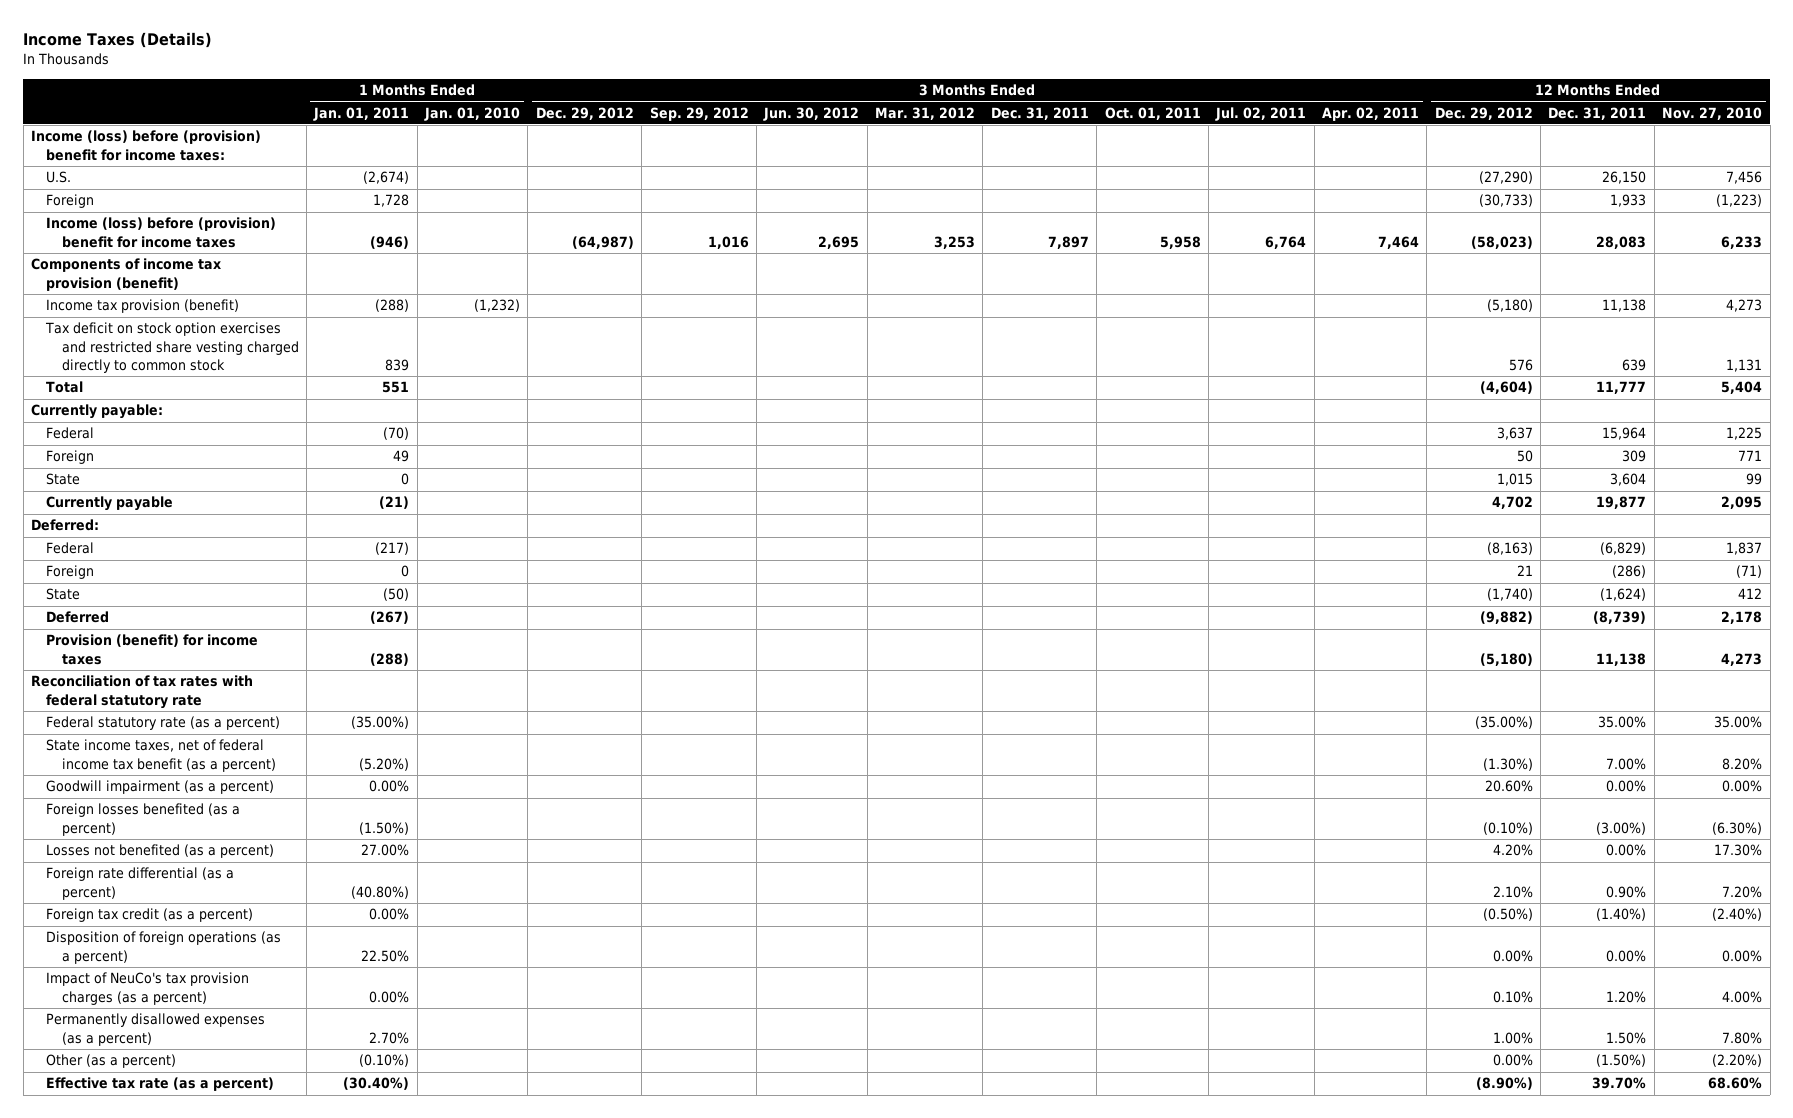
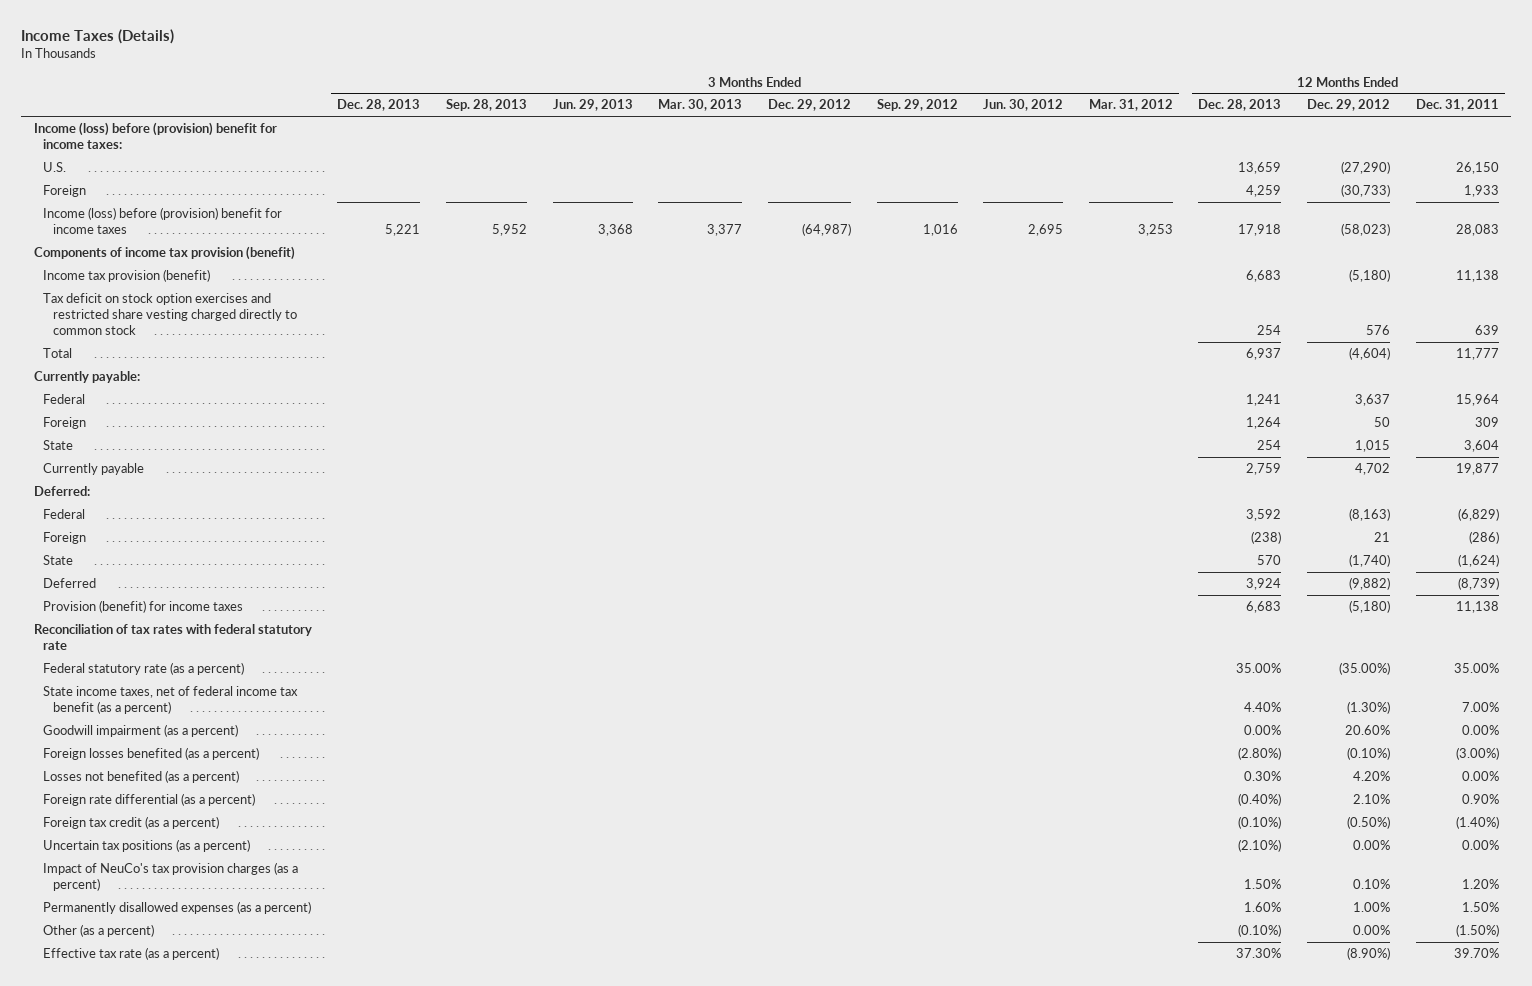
- | 1 Months Ended Jan. 01, 2011 | 1 Months Ended Jan. 01, 2010 | 3 Months Ended Dec. 29, 2012 | 3 Months Ended Sep. 29, 2012 | 3 Months Ended Jun. 30, 2012 | 3 Months Ended Mar. 31, 2012 | 3 Months Ended Dec. 31, 2011 | 3 Months Ended Oct. 01, 2011 | 3 Months Ended Jul. 02, 2011 | 3 Months Ended Apr. 02, 2011 | 12 Months Ended Dec. 29, 2012 | 12 Months Ended Dec. 31, 2011 | 12 Months Ended Nov. 27, 2010
+ | 3 Months Ended Dec. 28, 2013 | 3 Months Ended Sep. 28, 2013 | 3 Months Ended Jun. 29, 2013 | 3 Months Ended Mar. 30, 2013 | 3 Months Ended Dec. 29, 2012 | 3 Months Ended Sep. 29, 2012 | 3 Months Ended Jun. 30, 2012 | 3 Months Ended Mar. 31, 2012 | 12 Months Ended Dec. 28, 2013 | 12 Months Ended Dec. 29, 2012 | 12 Months Ended Dec. 31, 2011
- Disposition of foreign operations (as a percent) | 22.50% | | | | | | | | | | 0.00% | 0.00% | 0.00%
+ Uncertain tax positions (as a percent) | | | | | | | | | (2.10%) | 0.00% | 0.00%

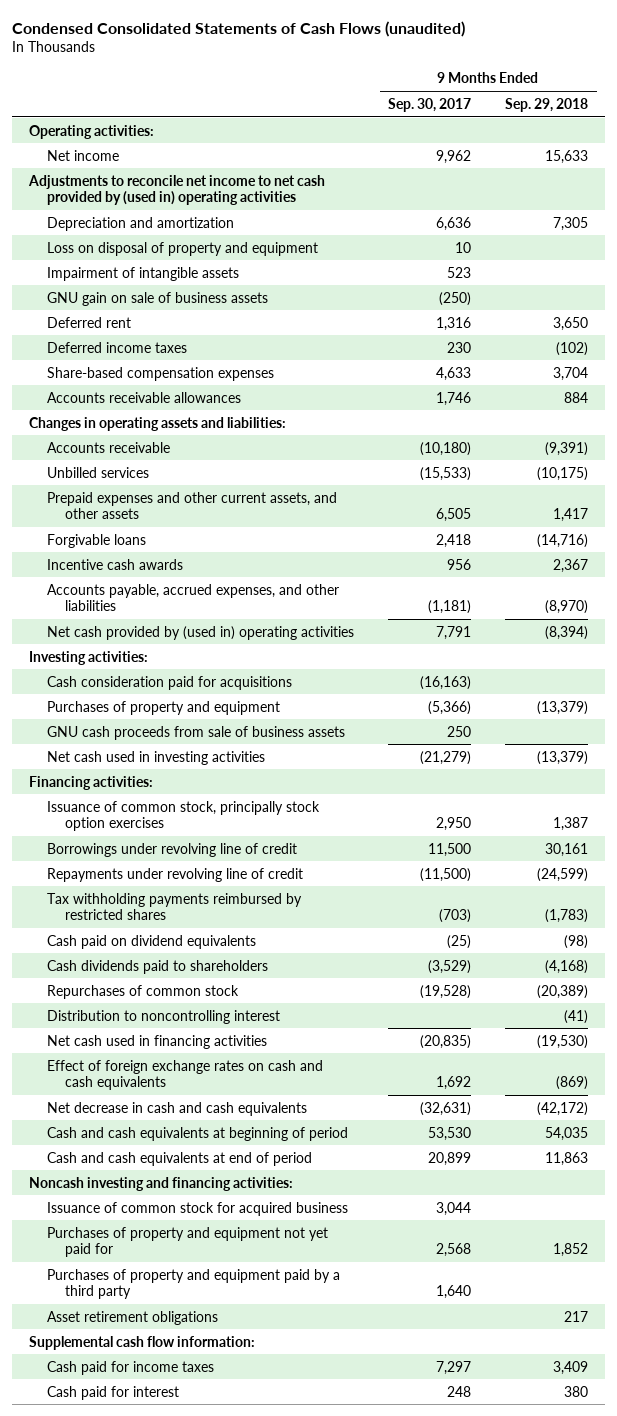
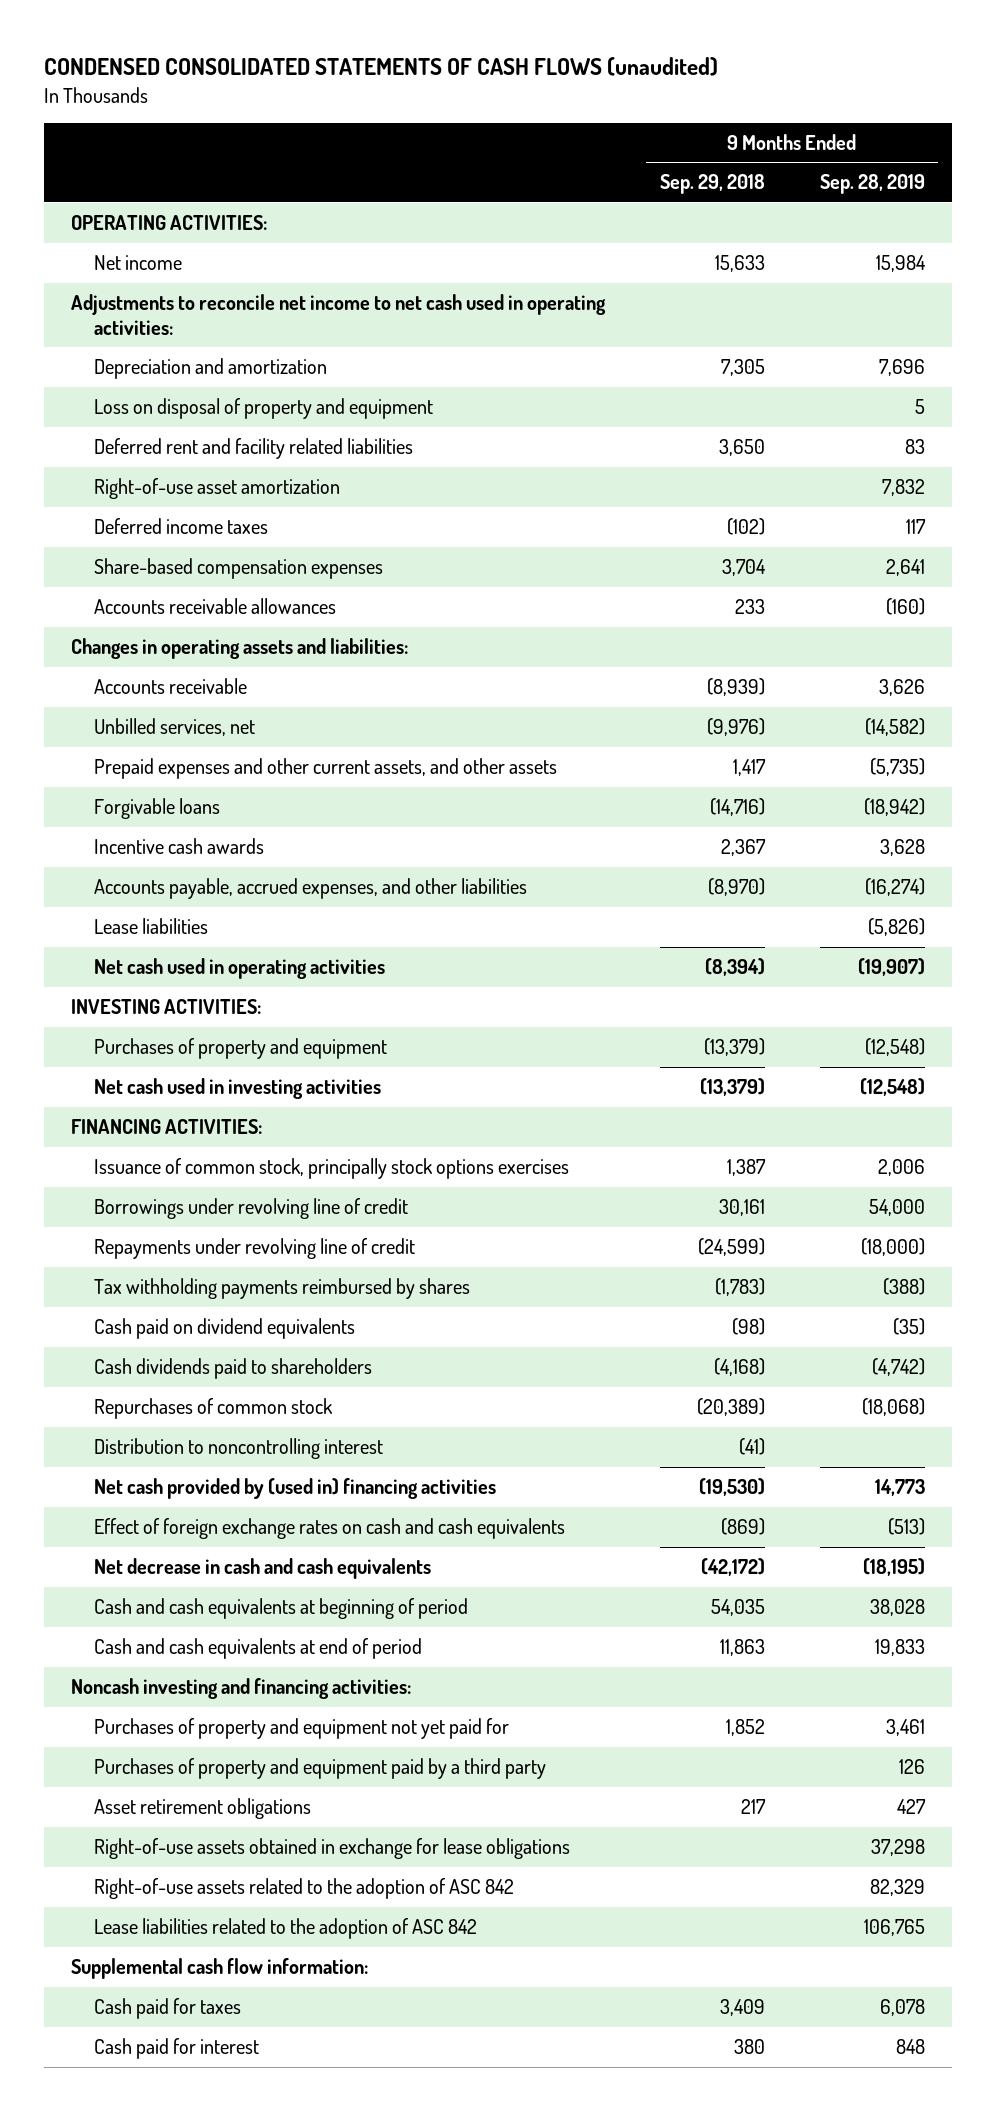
- Condensed Consolidated Statements of Cash Flows (unaudited)
+ CONDENSED CONSOLIDATED STATEMENTS OF CASH FLOWS (unaudited)
- | 9 Months Ended Sep. 30, 2017 | 9 Months Ended Sep. 29, 2018
+ | 9 Months Ended Sep. 29, 2018 | 9 Months Ended Sep. 28, 2019
- Operating activities:
+ OPERATING ACTIVITIES:
- Adjustments to reconcile net income to net cash provided by (used in) operating activities
+ Adjustments to reconcile net income to net cash used in operating activities:
- Impairment of intangible assets | 523 |
- GNU gain on sale of business assets | (250) |
- Deferred rent | 1,316 | 3,650
+ Deferred rent and facility related liabilities | 3,650 | 83
+ Right-of-use asset amortization | | 7,832
- Accounts receivable allowances | 1,746 | 884
+ Accounts receivable allowances | 233 | (160)
- Accounts receivable | (10,180) | (9,391)
- Unbilled services | (15,533) | (10,175)
+ Accounts receivable | (8,939) | 3,626
+ Unbilled services, net | (9,976) | (14,582)
- Net cash provided by (used in) operating activities | 7,791 | (8,394)
- Investing activities:
- Cash consideration paid for acquisitions | (16,163) |
+ Lease liabilities | | (5,826)
+ Net cash used in operating activities | (8,394) | (19,907)
+ INVESTING ACTIVITIES:
- GNU cash proceeds from sale of business assets | 250 |
- Financing activities:
- Issuance of common stock, principally stock option exercises | 2,950 | 1,387
+ FINANCING ACTIVITIES:
+ Issuance of common stock, principally stock options exercises | 1,387 | 2,006
- Tax withholding payments reimbursed by restricted shares | (703) | (1,783)
+ Tax withholding payments reimbursed by shares | (1,783) | (388)
- Net cash used in financing activities | (20,835) | (19,530)
+ Net cash provided by (used in) financing activities | (19,530) | 14,773
- Issuance of common stock for acquired business | 3,044 |
+ Right-of-use assets obtained in exchange for lease obligations | | 37,298
+ Right-of-use assets related to the adoption of ASC 842 | | 82,329
+ Lease liabilities related to the adoption of ASC 842 | | 106,765
- Cash paid for income taxes | 7,297 | 3,409
+ Cash paid for taxes | 3,409 | 6,078

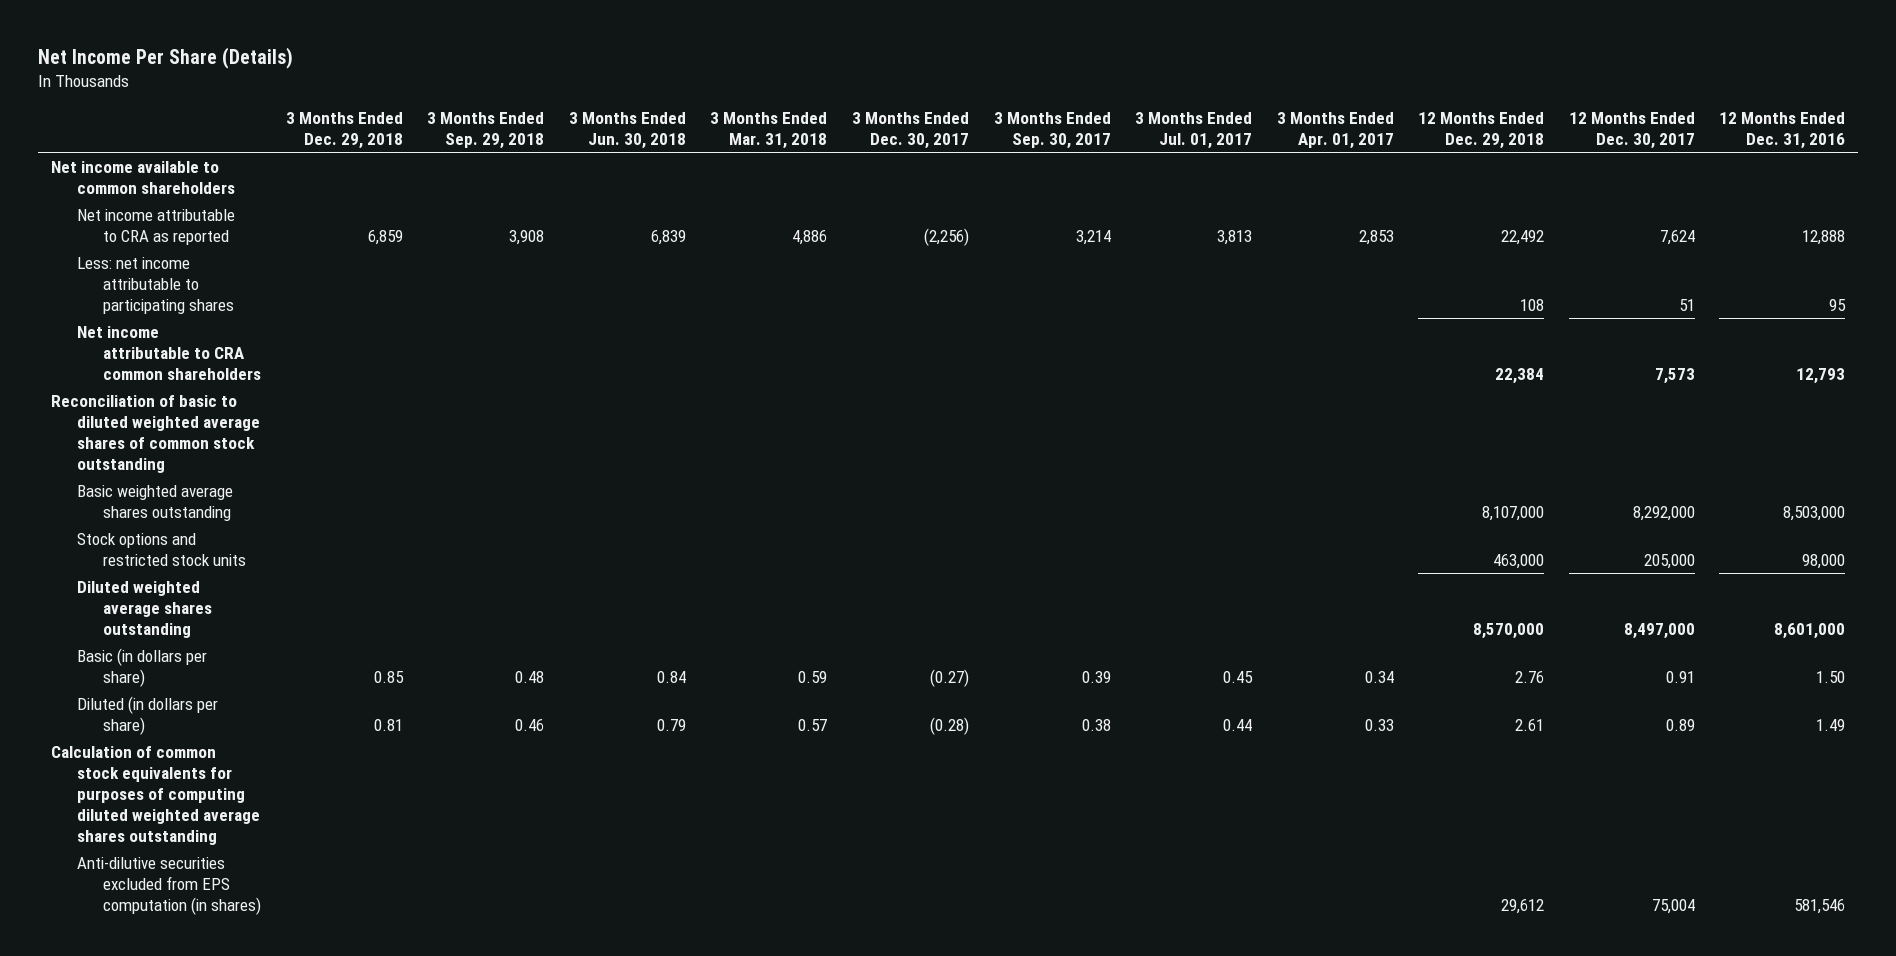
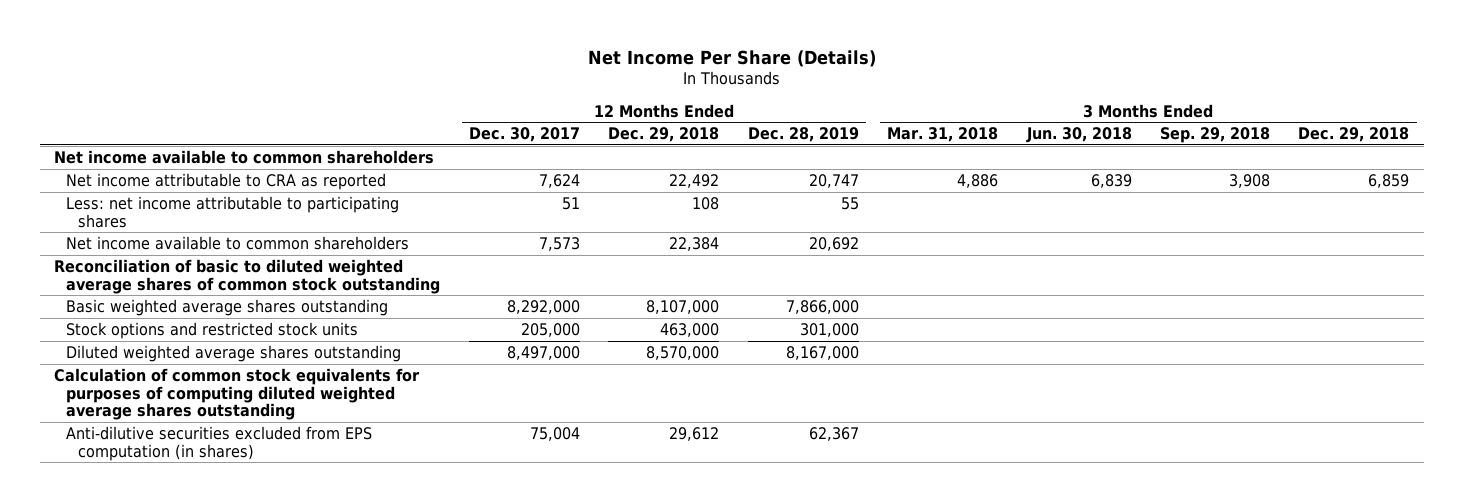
- | 3 Months Ended Dec. 29, 2018 | 3 Months Ended Sep. 29, 2018 | 3 Months Ended Jun. 30, 2018 | 3 Months Ended Mar. 31, 2018 | 3 Months Ended Dec. 30, 2017 | 3 Months Ended Sep. 30, 2017 | 3 Months Ended Jul. 01, 2017 | 3 Months Ended Apr. 01, 2017 | 12 Months Ended Dec. 29, 2018 | 12 Months Ended Dec. 30, 2017 | 12 Months Ended Dec. 31, 2016
+ | 12 Months Ended Dec. 30, 2017 | 12 Months Ended Dec. 29, 2018 | 12 Months Ended Dec. 28, 2019 | 3 Months Ended Mar. 31, 2018 | 3 Months Ended Jun. 30, 2018 | 3 Months Ended Sep. 29, 2018 | 3 Months Ended Dec. 29, 2018
- Net income attributable to CRA common shareholders | | | | | | | | | 22,384 | 7,573 | 12,793
+ Net income available to common shareholders | 7,573 | 22,384 | 20,692 | | | |
- Basic (in dollars per share) | 0.85 | 0.48 | 0.84 | 0.59 | (0.27) | 0.39 | 0.45 | 0.34 | 2.76 | 0.91 | 1.50
- Diluted (in dollars per share) | 0.81 | 0.46 | 0.79 | 0.57 | (0.28) | 0.38 | 0.44 | 0.33 | 2.61 | 0.89 | 1.49

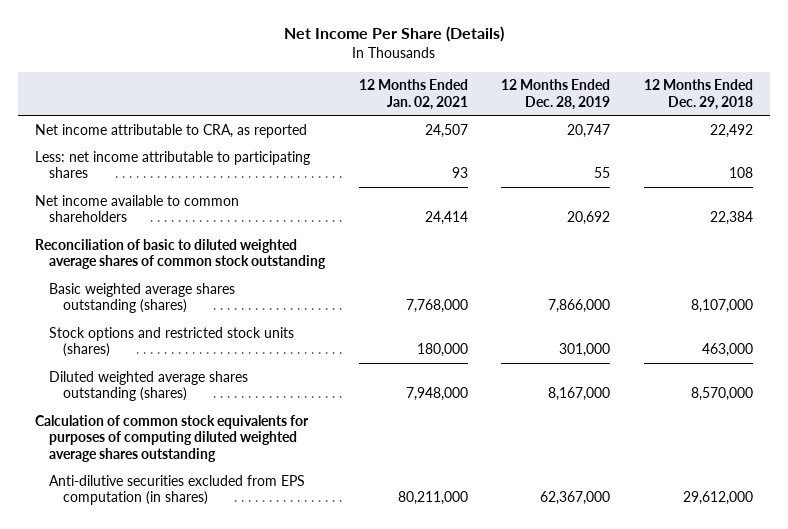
- | 12 Months Ended Dec. 30, 2017 | 12 Months Ended Dec. 29, 2018 | 12 Months Ended Dec. 28, 2019 | 3 Months Ended Mar. 31, 2018 | 3 Months Ended Jun. 30, 2018 | 3 Months Ended Sep. 29, 2018 | 3 Months Ended Dec. 29, 2018
+ | 12 Months Ended Jan. 02, 2021 | 12 Months Ended Dec. 28, 2019 | 12 Months Ended Dec. 29, 2018
- Net income available to common shareholders
- Net income attributable to CRA as reported | 7,624 | 22,492 | 20,747 | 4,886 | 6,839 | 3,908 | 6,859
+ Net income attributable to CRA, as reported | 24,507 | 20,747 | 22,492
- Basic weighted average shares outstanding | 8,292,000 | 8,107,000 | 7,866,000 | | | |
- Stock options and restricted stock units | 205,000 | 463,000 | 301,000 | | | |
- Diluted weighted average shares outstanding | 8,497,000 | 8,570,000 | 8,167,000 | | | |
+ Basic weighted average shares outstanding (shares) | 7,768,000 | 7,866,000 | 8,107,000
+ Stock options and restricted stock units (shares) | 180,000 | 301,000 | 463,000
+ Diluted weighted average shares outstanding (shares) | 7,948,000 | 8,167,000 | 8,570,000
- Anti-dilutive securities excluded from EPS computation (in shares) | 75,004 | 29,612 | 62,367 | | | |
+ Anti-dilutive securities excluded from EPS computation (in shares) | 80,211,000 | 62,367,000 | 29,612,000

